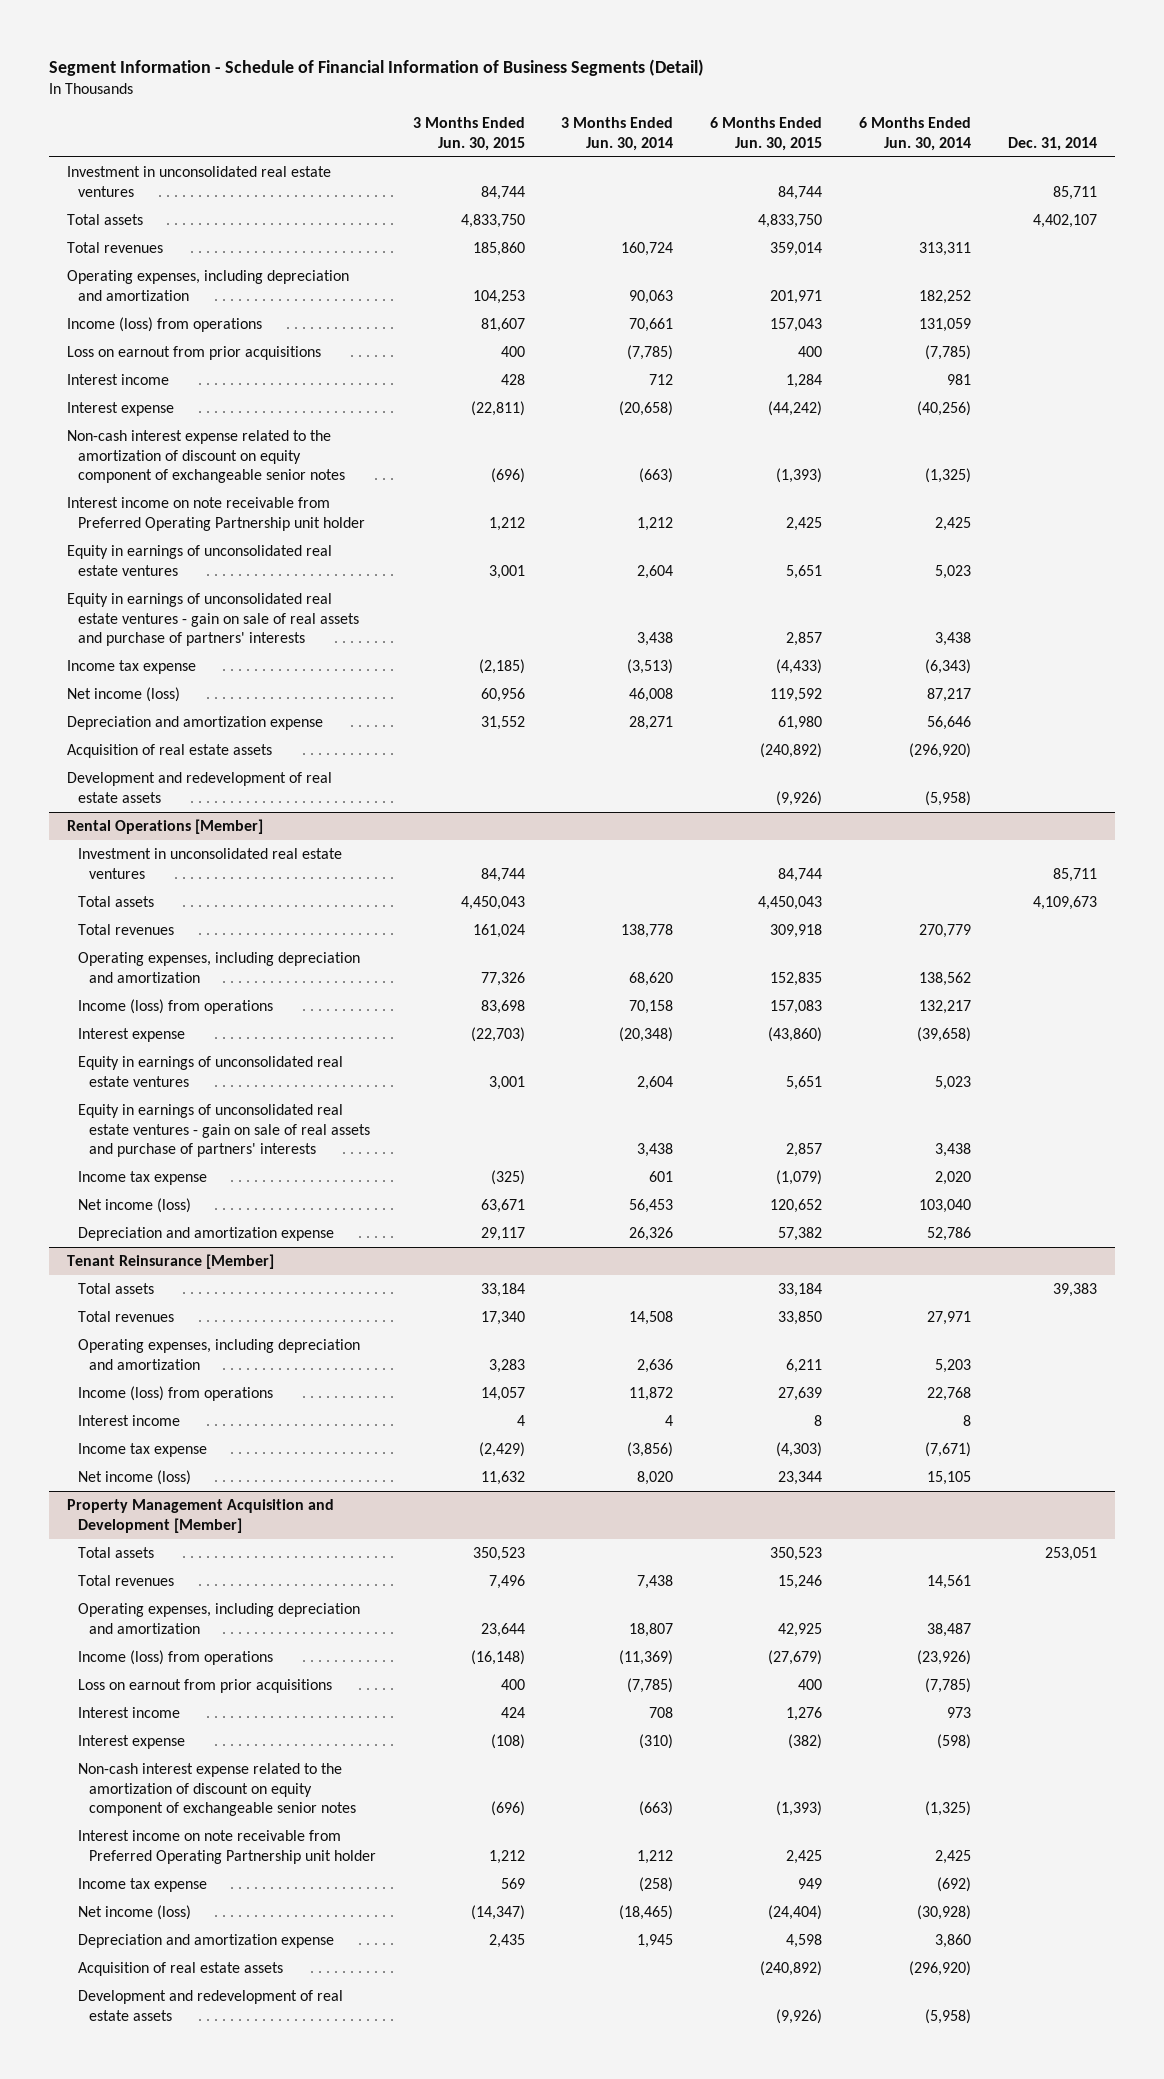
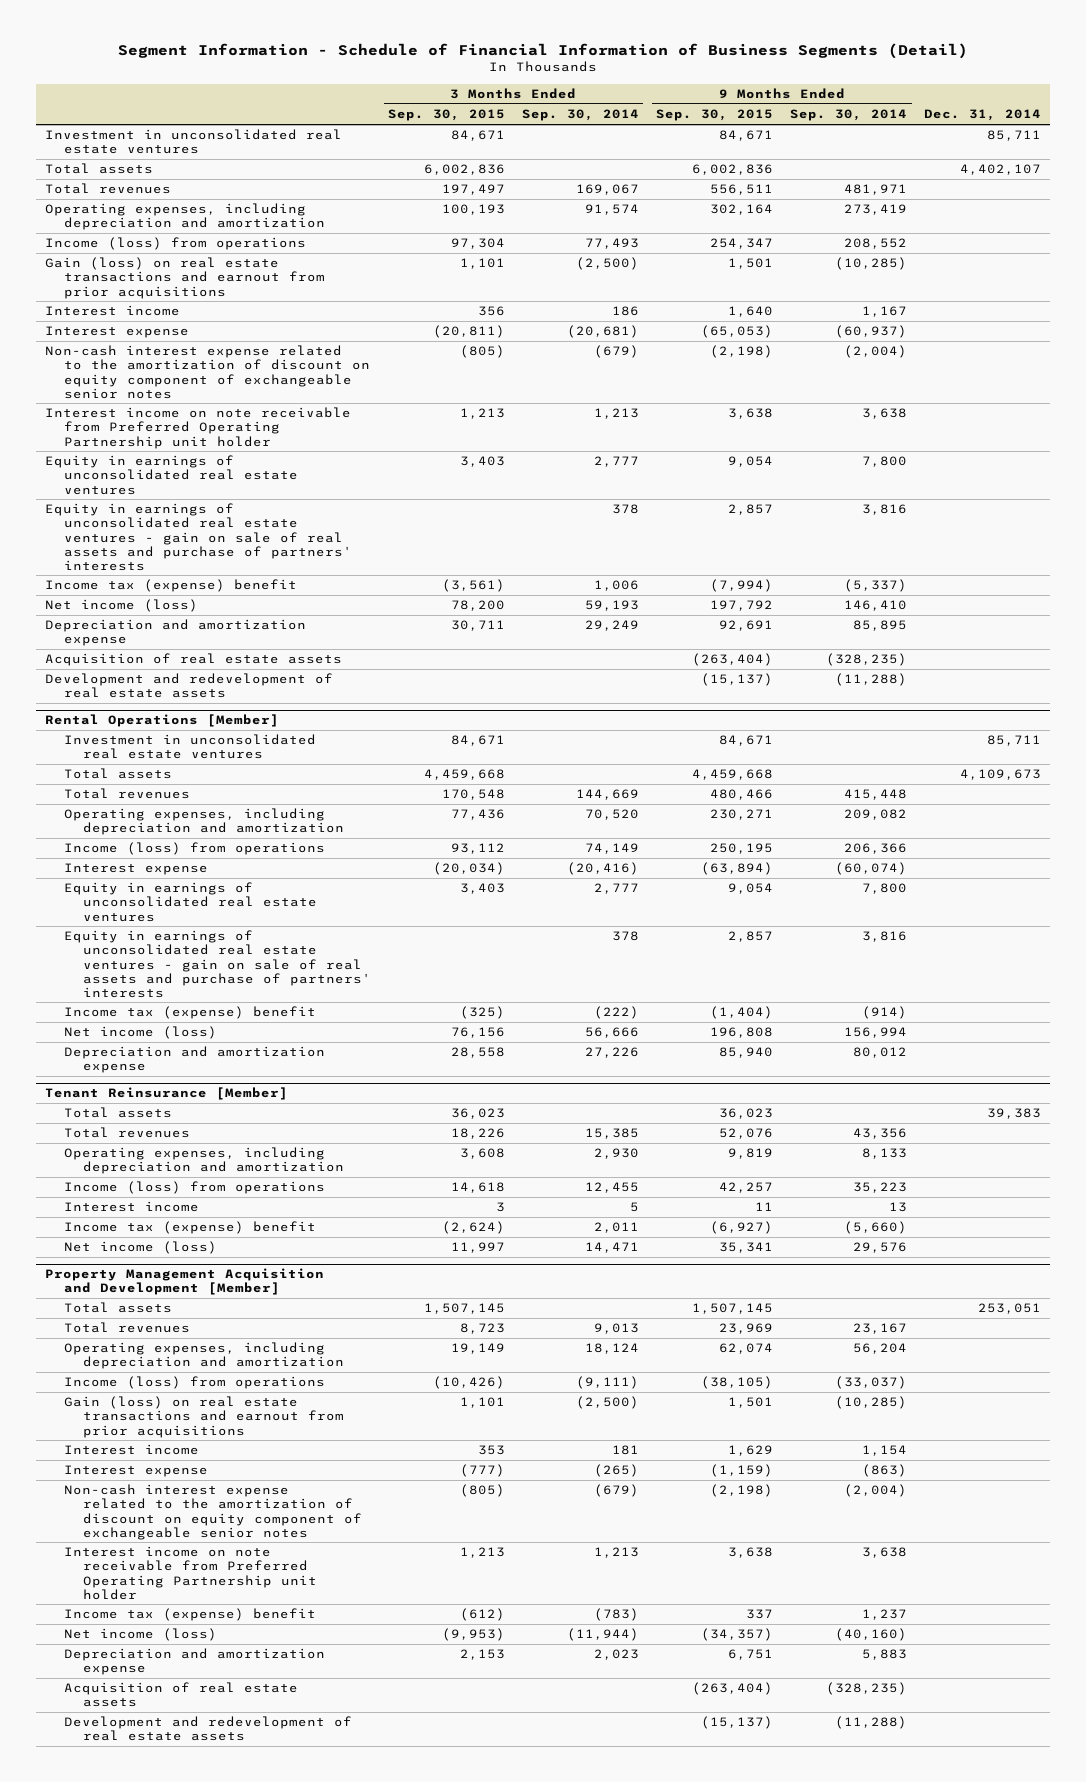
- | 3 Months Ended Jun. 30, 2015 | 3 Months Ended Jun. 30, 2014 | 6 Months Ended Jun. 30, 2015 | 6 Months Ended Jun. 30, 2014 | Dec. 31, 2014
+ | 3 Months Ended Sep. 30, 2015 | 3 Months Ended Sep. 30, 2014 | 9 Months Ended Sep. 30, 2015 | 9 Months Ended Sep. 30, 2014 | Dec. 31, 2014
- Loss on earnout from prior acquisitions | 400 | (7,785) | 400 | (7,785) |
+ Gain (loss) on real estate transactions and earnout from prior acquisitions | 1,101 | (2,500) | 1,501 | (10,285) |
- Income tax expense | (2,185) | (3,513) | (4,433) | (6,343) |
+ Income tax (expense) benefit | (3,561) | 1,006 | (7,994) | (5,337) |
@ Rental Operations [Member]
- Income tax expense | (325) | 601 | (1,079) | 2,020 |
+ Income tax (expense) benefit | (325) | (222) | (1,404) | (914) |
@ Tenant Reinsurance [Member]
- Income tax expense | (2,429) | (3,856) | (4,303) | (7,671) |
+ Income tax (expense) benefit | (2,624) | 2,011 | (6,927) | (5,660) |
@ Property Management Acquisition and Development [Member]
- Loss on earnout from prior acquisitions | 400 | (7,785) | 400 | (7,785) |
+ Gain (loss) on real estate transactions and earnout from prior acquisitions | 1,101 | (2,500) | 1,501 | (10,285) |
- Income tax expense | 569 | (258) | 949 | (692) |
+ Income tax (expense) benefit | (612) | (783) | 337 | 1,237 |

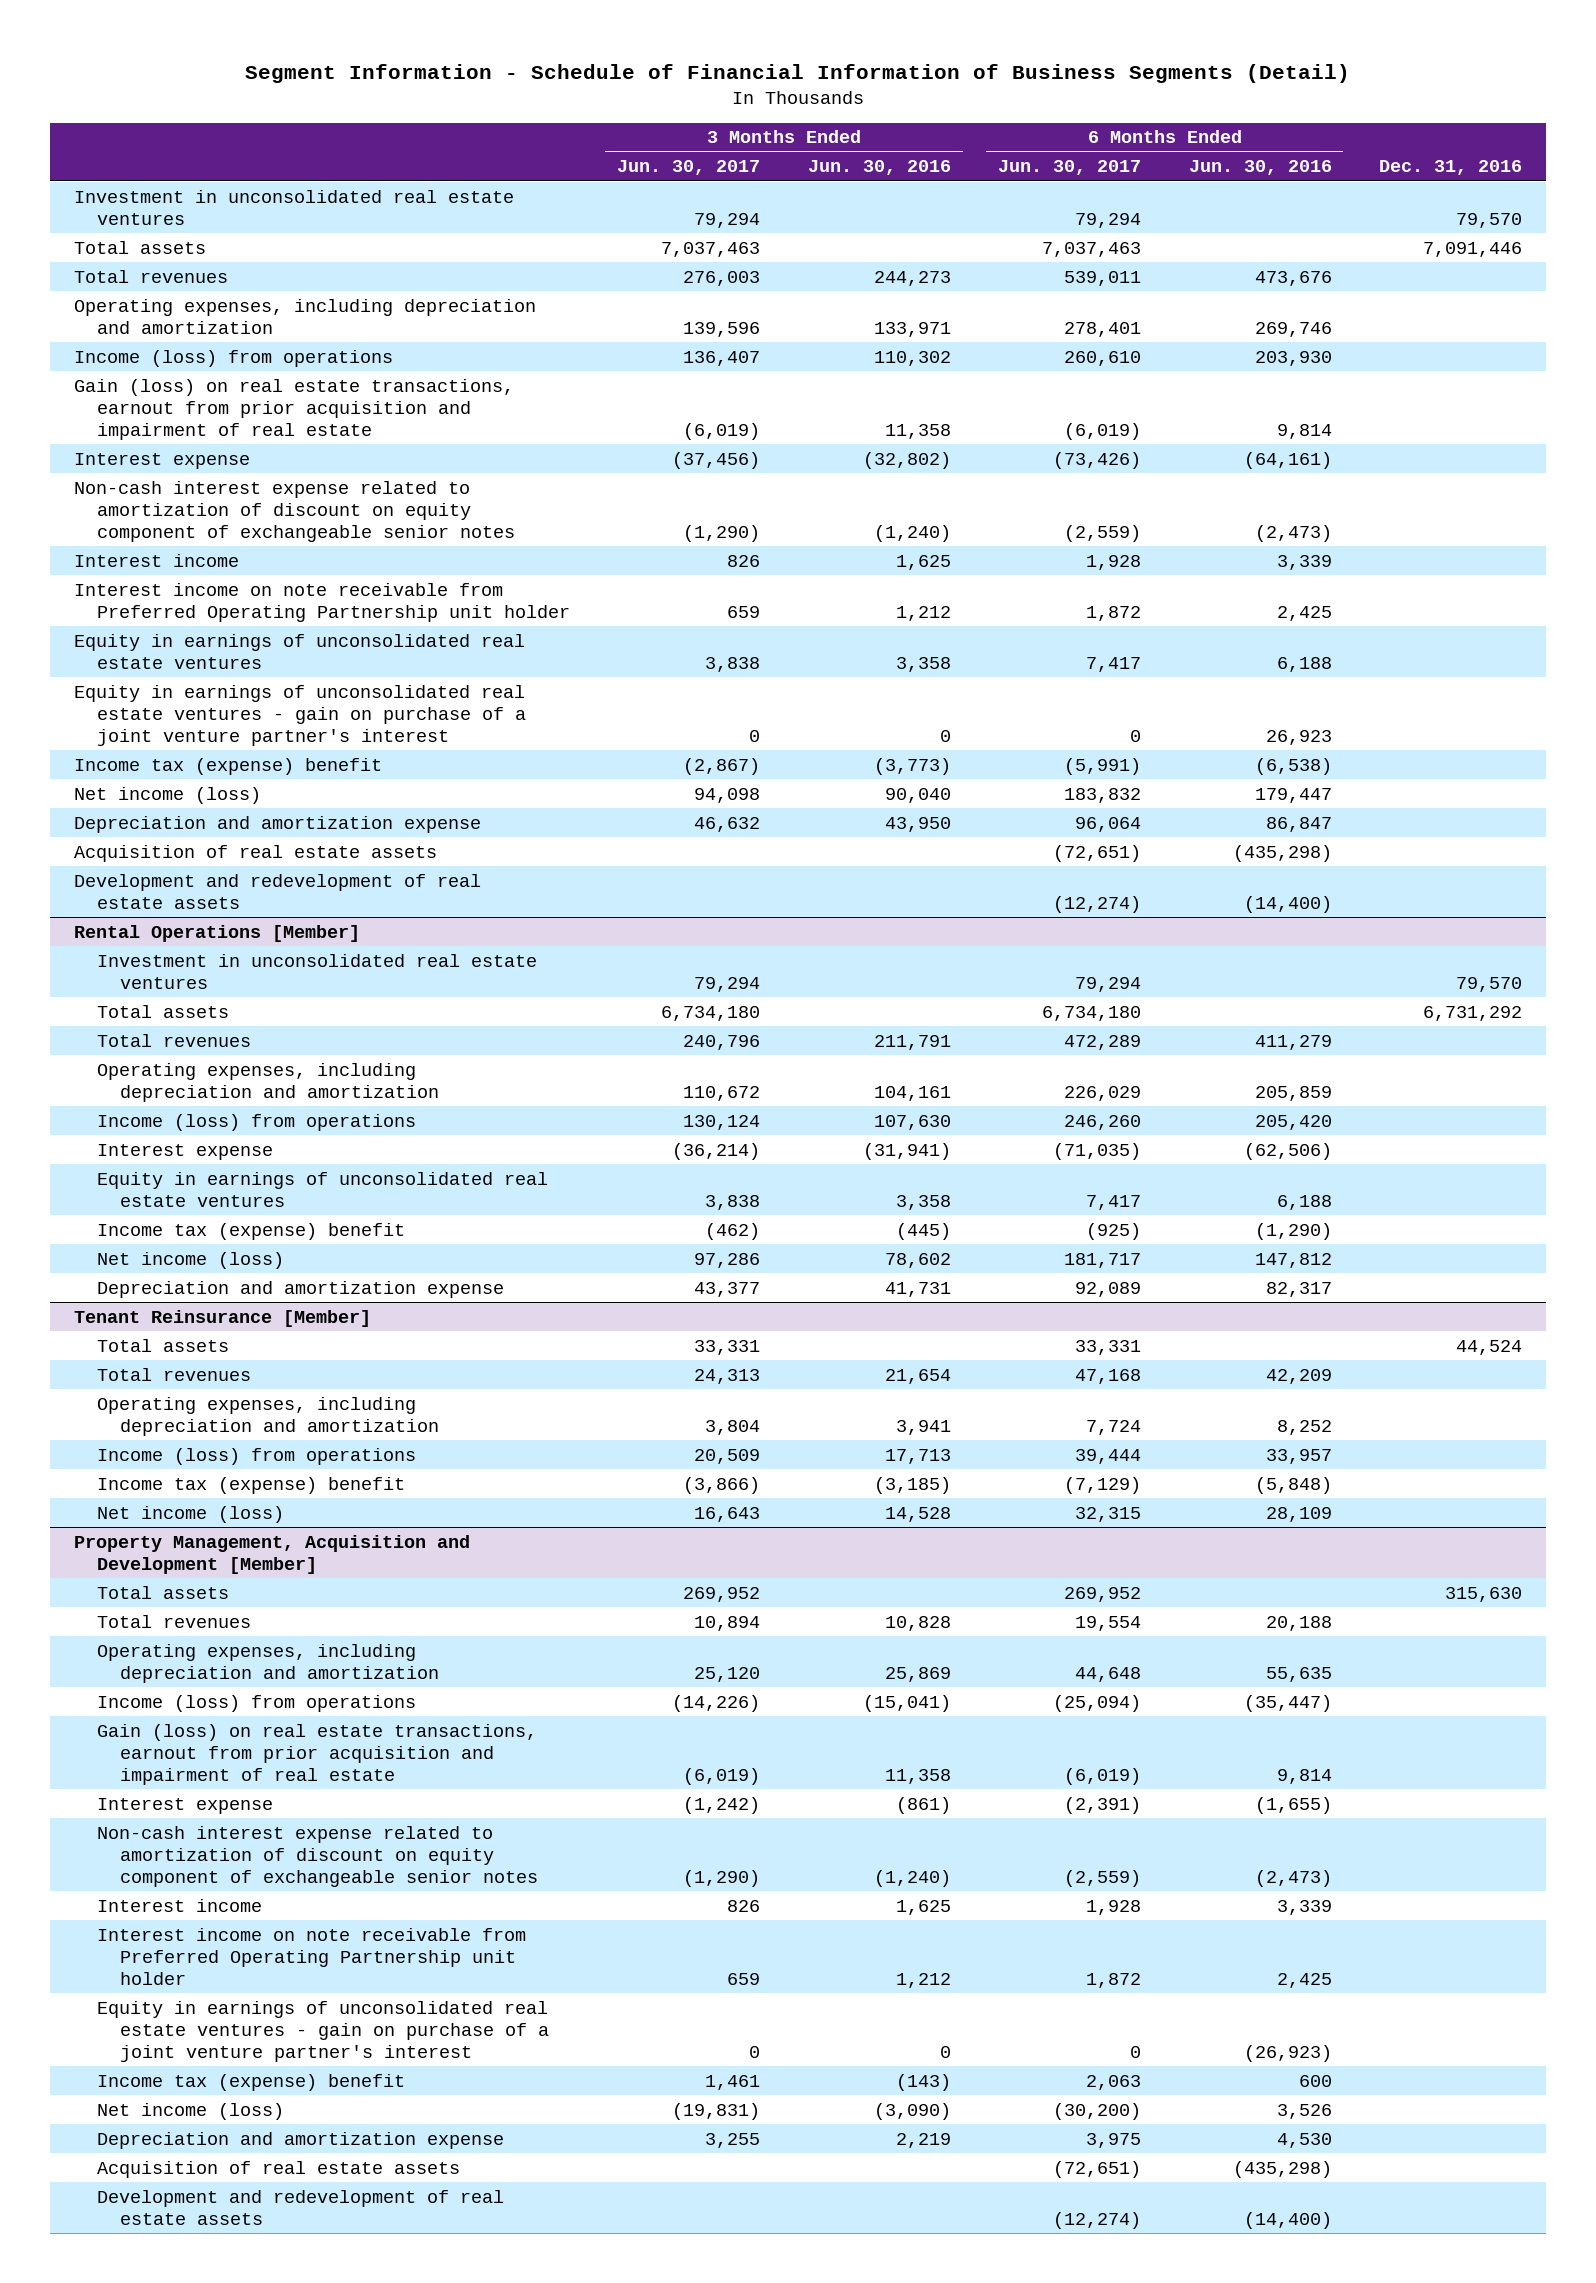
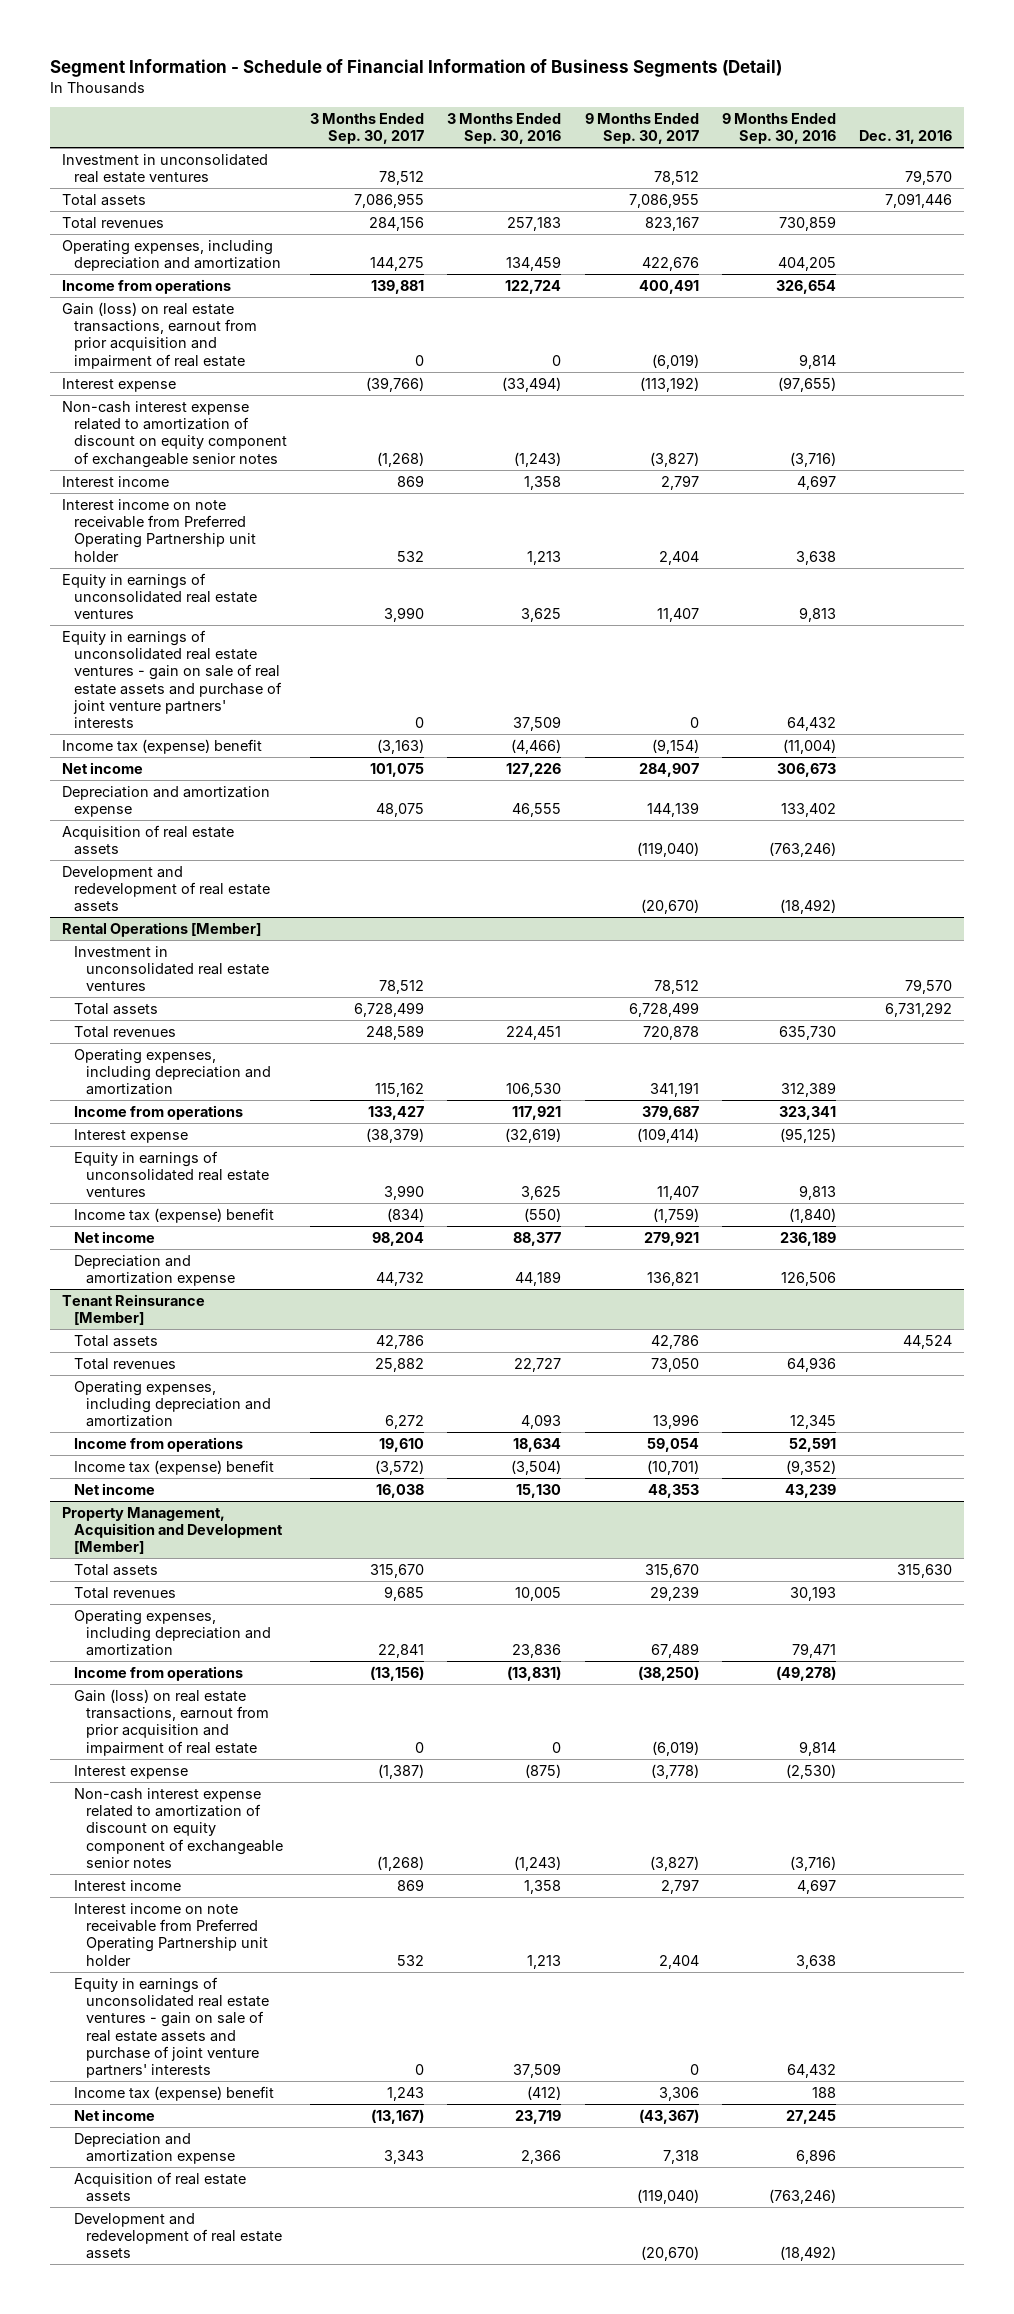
- | 3 Months Ended Jun. 30, 2017 | 3 Months Ended Jun. 30, 2016 | 6 Months Ended Jun. 30, 2017 | 6 Months Ended Jun. 30, 2016 | Dec. 31, 2016
+ | 3 Months Ended Sep. 30, 2017 | 3 Months Ended Sep. 30, 2016 | 9 Months Ended Sep. 30, 2017 | 9 Months Ended Sep. 30, 2016 | Dec. 31, 2016
- Income (loss) from operations | 136,407 | 110,302 | 260,610 | 203,930 |
+ Income from operations | 139,881 | 122,724 | 400,491 | 326,654 |
- Equity in earnings of unconsolidated real estate ventures - gain on purchase of a joint venture partner's interest | 0 | 0 | 0 | 26,923 |
+ Equity in earnings of unconsolidated real estate ventures - gain on sale of real estate assets and purchase of joint venture partners' interests | 0 | 37,509 | 0 | 64,432 |
- Net income (loss) | 94,098 | 90,040 | 183,832 | 179,447 |
+ Net income | 101,075 | 127,226 | 284,907 | 306,673 |
@ Rental Operations [Member]
- Income (loss) from operations | 130,124 | 107,630 | 246,260 | 205,420 |
+ Income from operations | 133,427 | 117,921 | 379,687 | 323,341 |
- Net income (loss) | 97,286 | 78,602 | 181,717 | 147,812 |
+ Net income | 98,204 | 88,377 | 279,921 | 236,189 |
@ Tenant Reinsurance [Member]
- Income (loss) from operations | 20,509 | 17,713 | 39,444 | 33,957 |
+ Income from operations | 19,610 | 18,634 | 59,054 | 52,591 |
- Net income (loss) | 16,643 | 14,528 | 32,315 | 28,109 |
+ Net income | 16,038 | 15,130 | 48,353 | 43,239 |
@ Property Management, Acquisition and Development [Member]
- Income (loss) from operations | (14,226) | (15,041) | (25,094) | (35,447) |
+ Income from operations | (13,156) | (13,831) | (38,250) | (49,278) |
- Equity in earnings of unconsolidated real estate ventures - gain on purchase of a joint venture partner's interest | 0 | 0 | 0 | (26,923) |
+ Equity in earnings of unconsolidated real estate ventures - gain on sale of real estate assets and purchase of joint venture partners' interests | 0 | 37,509 | 0 | 64,432 |
- Net income (loss) | (19,831) | (3,090) | (30,200) | 3,526 |
+ Net income | (13,167) | 23,719 | (43,367) | 27,245 |

